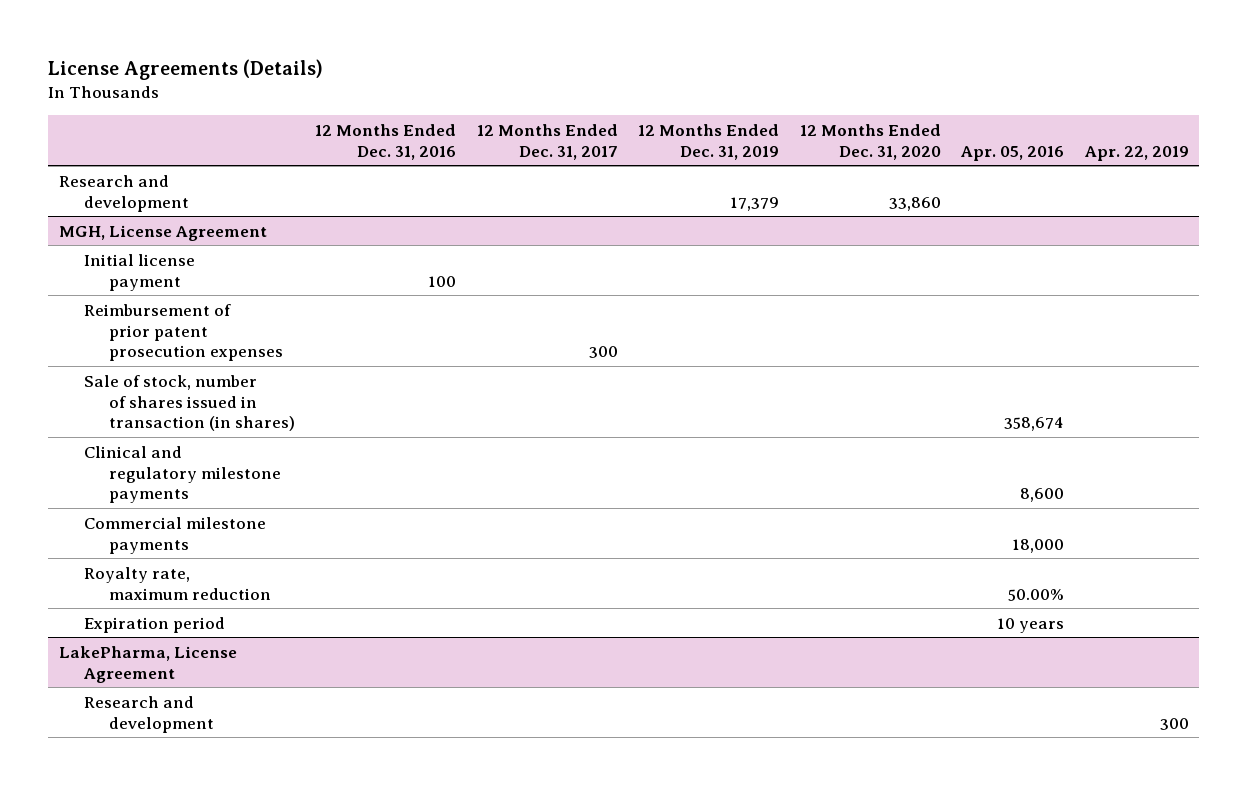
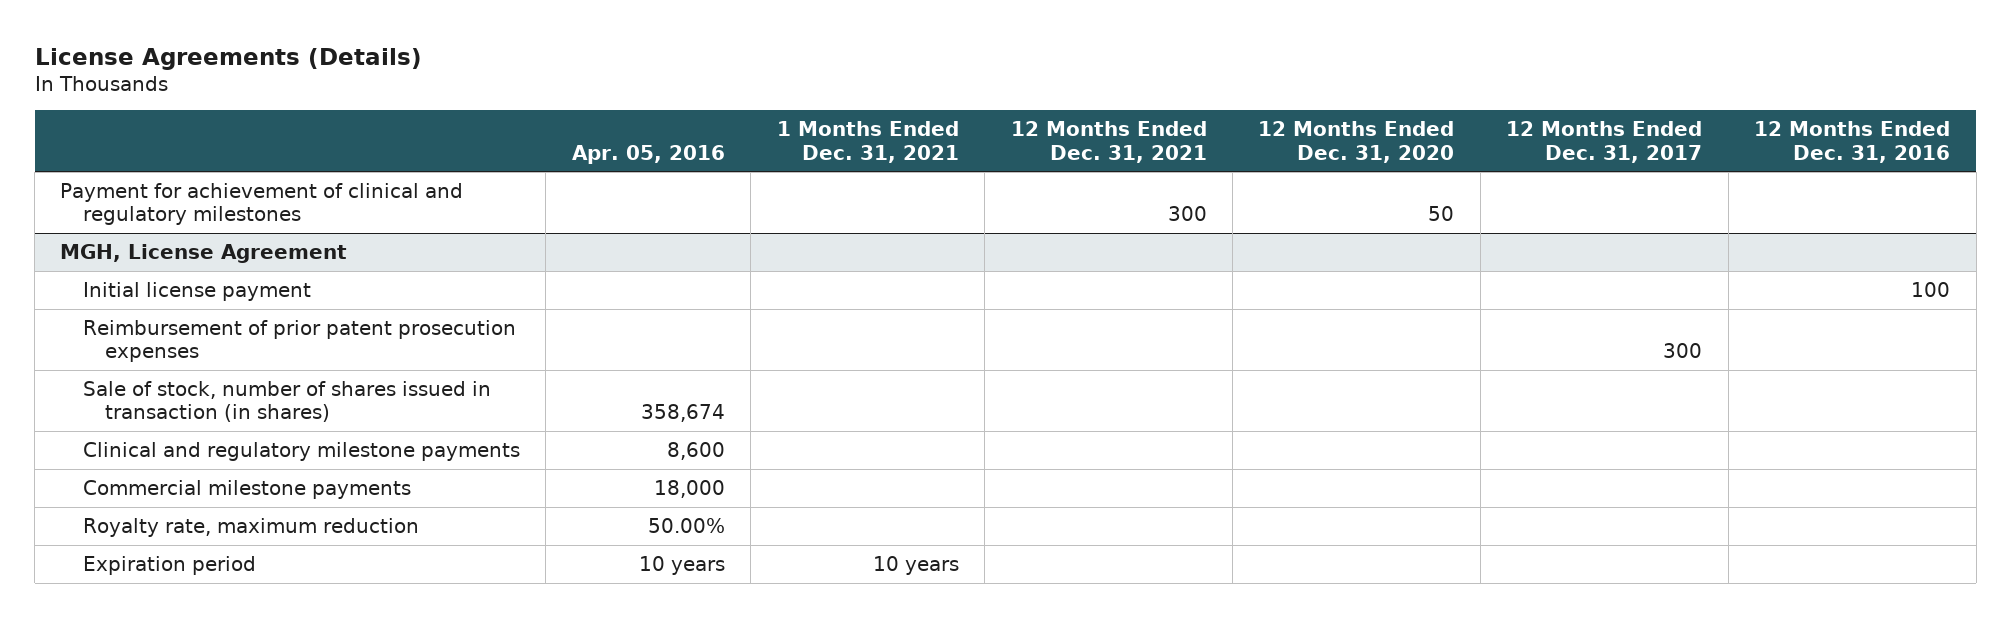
- | 12 Months Ended Dec. 31, 2016 | 12 Months Ended Dec. 31, 2017 | 12 Months Ended Dec. 31, 2019 | 12 Months Ended Dec. 31, 2020 | Apr. 05, 2016 | Apr. 22, 2019
+ | Apr. 05, 2016 | 1 Months Ended Dec. 31, 2021 | 12 Months Ended Dec. 31, 2021 | 12 Months Ended Dec. 31, 2020 | 12 Months Ended Dec. 31, 2017 | 12 Months Ended Dec. 31, 2016
- Research and development | | | 17,379 | 33,860 | |
+ Payment for achievement of clinical and regulatory milestones | | | 300 | 50 | |
- LakePharma, License Agreement
- Research and development | | | | | | 300

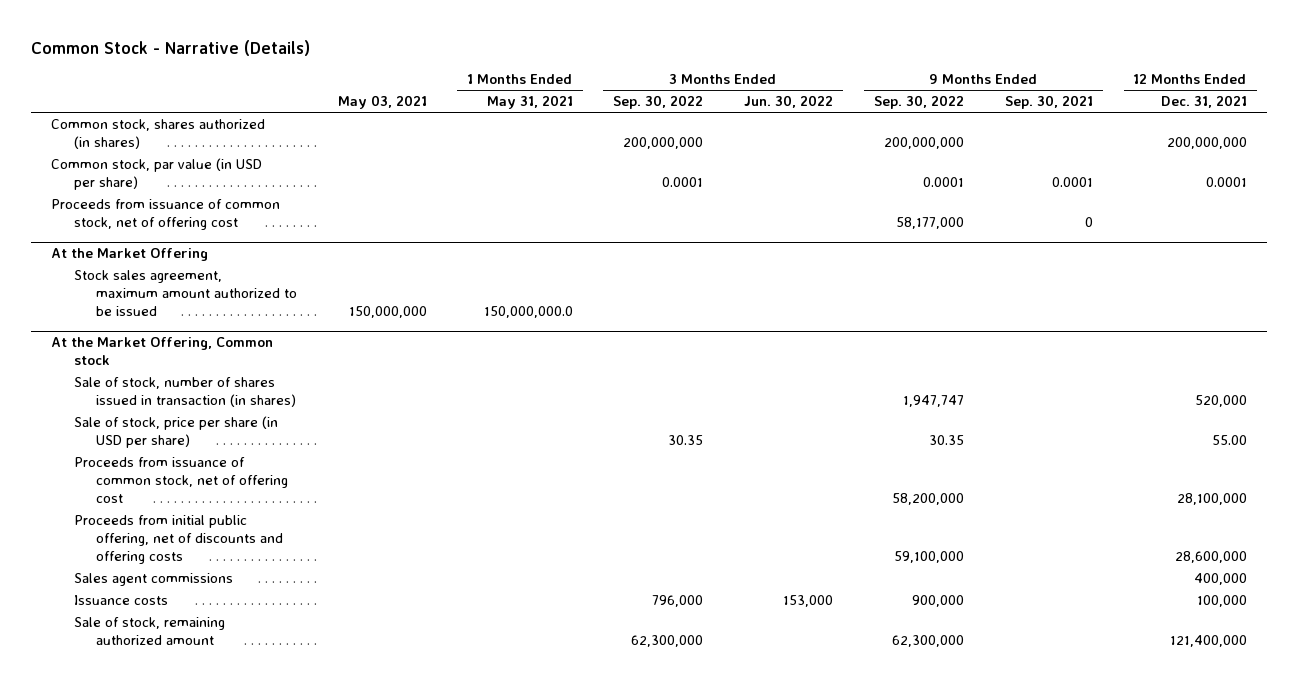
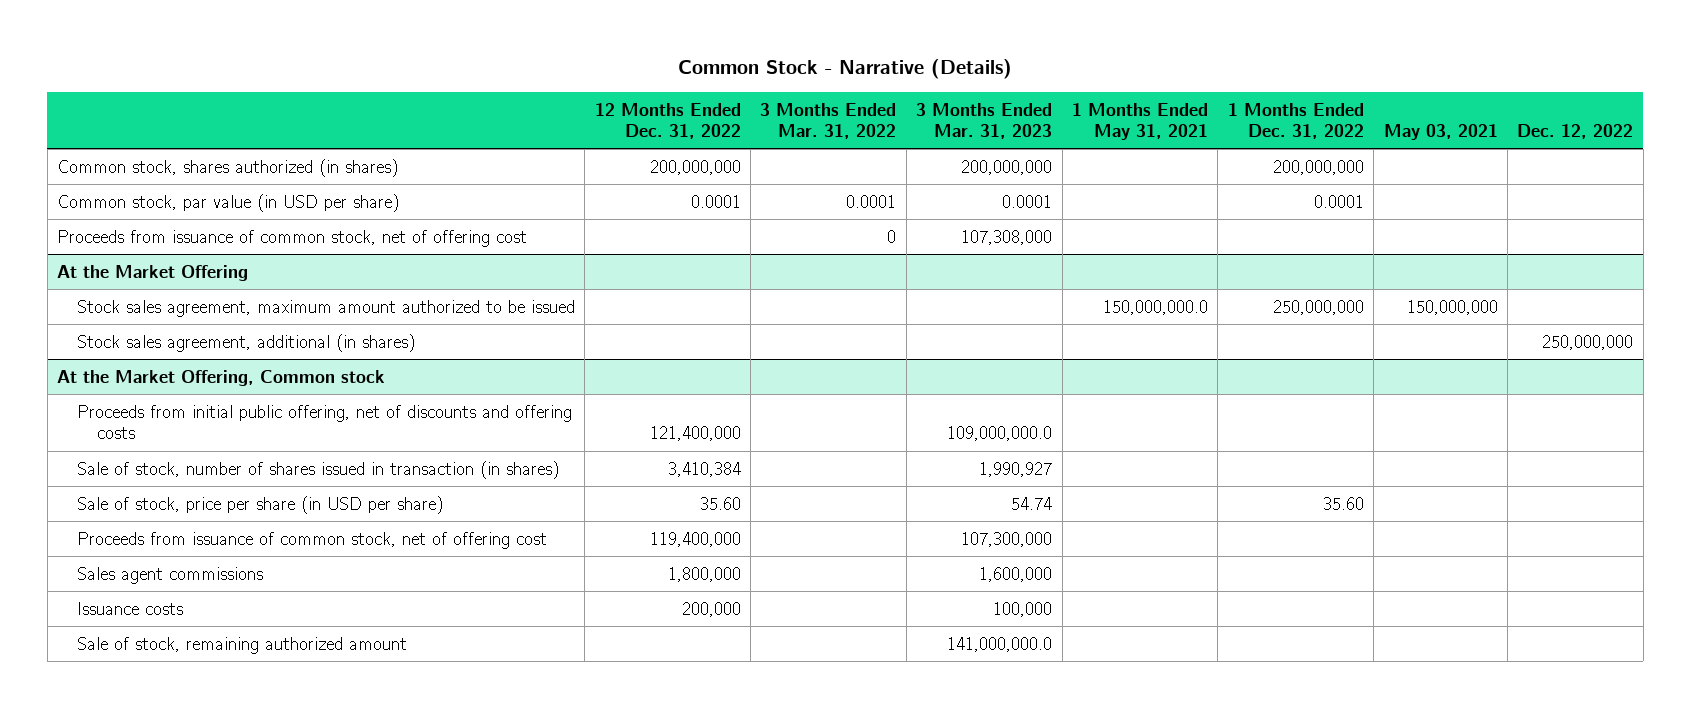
- | May 03, 2021 | 1 Months Ended May 31, 2021 | 3 Months Ended Sep. 30, 2022 | 3 Months Ended Jun. 30, 2022 | 9 Months Ended Sep. 30, 2022 | 9 Months Ended Sep. 30, 2021 | 12 Months Ended Dec. 31, 2021
+ | 12 Months Ended Dec. 31, 2022 | 3 Months Ended Mar. 31, 2022 | 3 Months Ended Mar. 31, 2023 | 1 Months Ended May 31, 2021 | 1 Months Ended Dec. 31, 2022 | May 03, 2021 | Dec. 12, 2022
@ At the Market Offering
+ Stock sales agreement, additional (in shares) | | | | | | | 250,000,000
@ At the Market Offering, Common stock
moved up: Proceeds from initial public offering, net of discounts and offering costs | 121,400,000 | | 109,000,000.0 | | | |

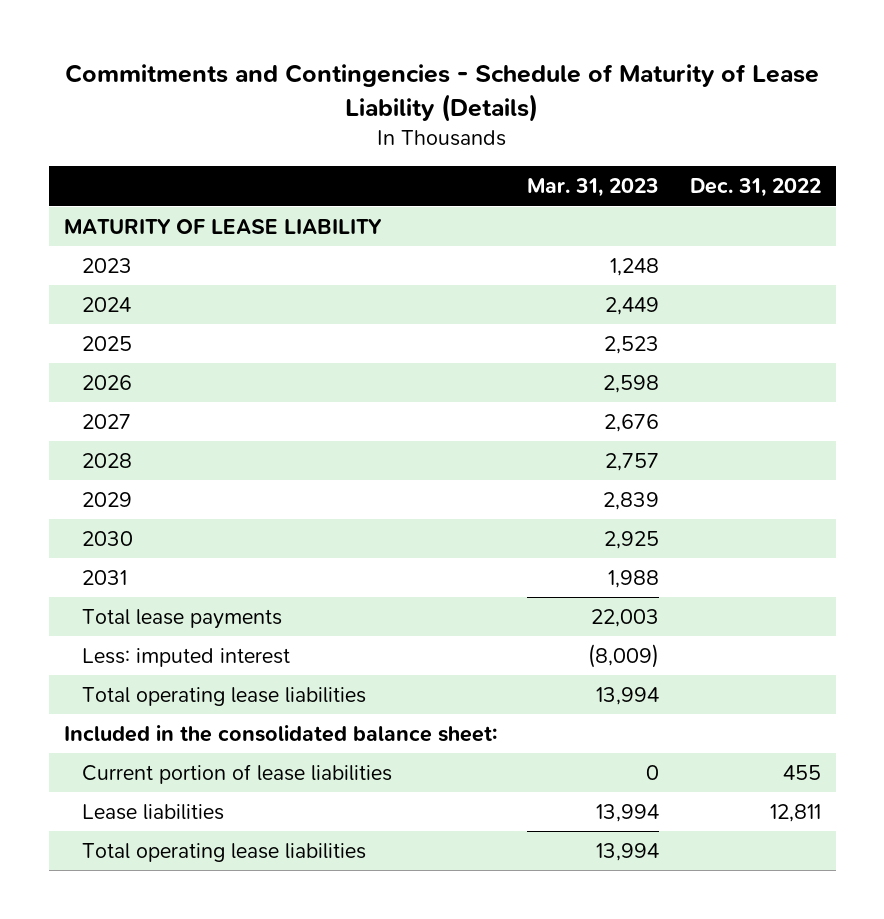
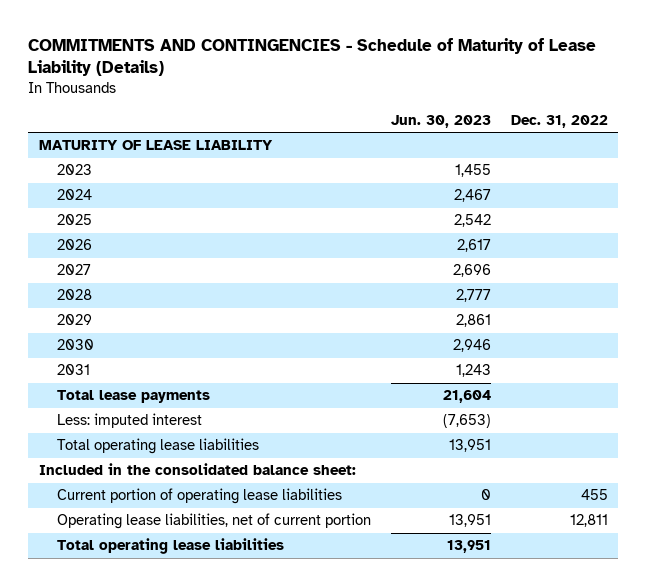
- Commitments and Contingencies - Schedule of Maturity of Lease Liability (Details)
+ COMMITMENTS AND CONTINGENCIES - Schedule of Maturity of Lease Liability (Details)
- | Mar. 31, 2023 | Dec. 31, 2022
+ | Jun. 30, 2023 | Dec. 31, 2022
- Current portion of lease liabilities | 0 | 455
- Lease liabilities | 13,994 | 12,811
+ Current portion of operating lease liabilities | 0 | 455
+ Operating lease liabilities, net of current portion | 13,951 | 12,811

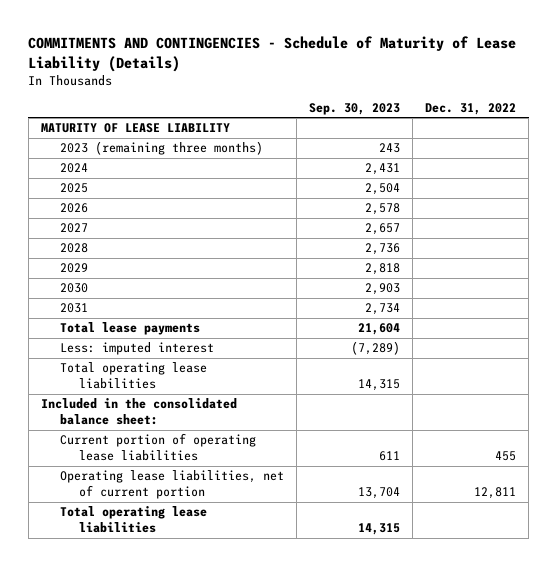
- | Jun. 30, 2023 | Dec. 31, 2022
+ | Sep. 30, 2023 | Dec. 31, 2022
- 2023 | 1,455 |
+ 2023 (remaining three months) | 243 |

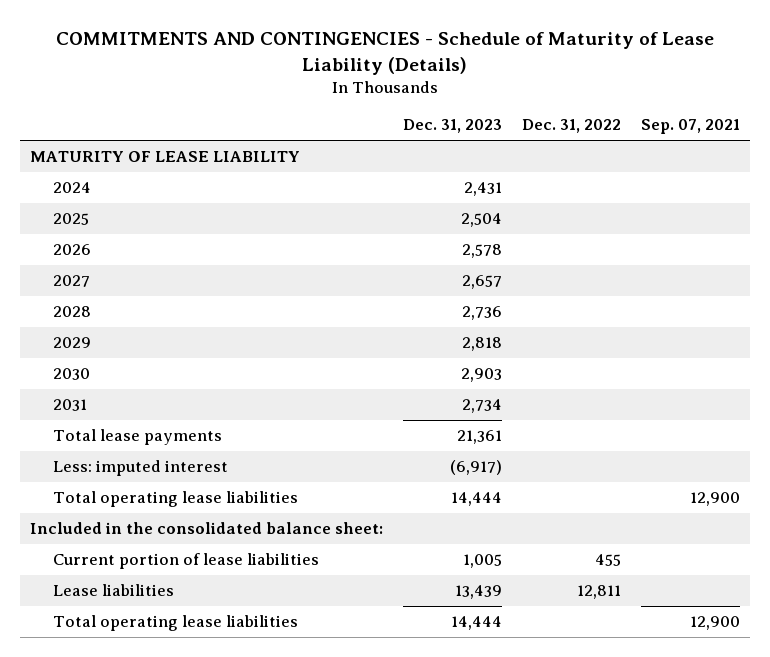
- | Sep. 30, 2023 | Dec. 31, 2022
+ | Dec. 31, 2023 | Dec. 31, 2022 | Sep. 07, 2021
- 2023 (remaining three months) | 243 |
- Current portion of operating lease liabilities | 611 | 455
- Operating lease liabilities, net of current portion | 13,704 | 12,811
+ Current portion of lease liabilities | 1,005 | 455 |
+ Lease liabilities | 13,439 | 12,811 |

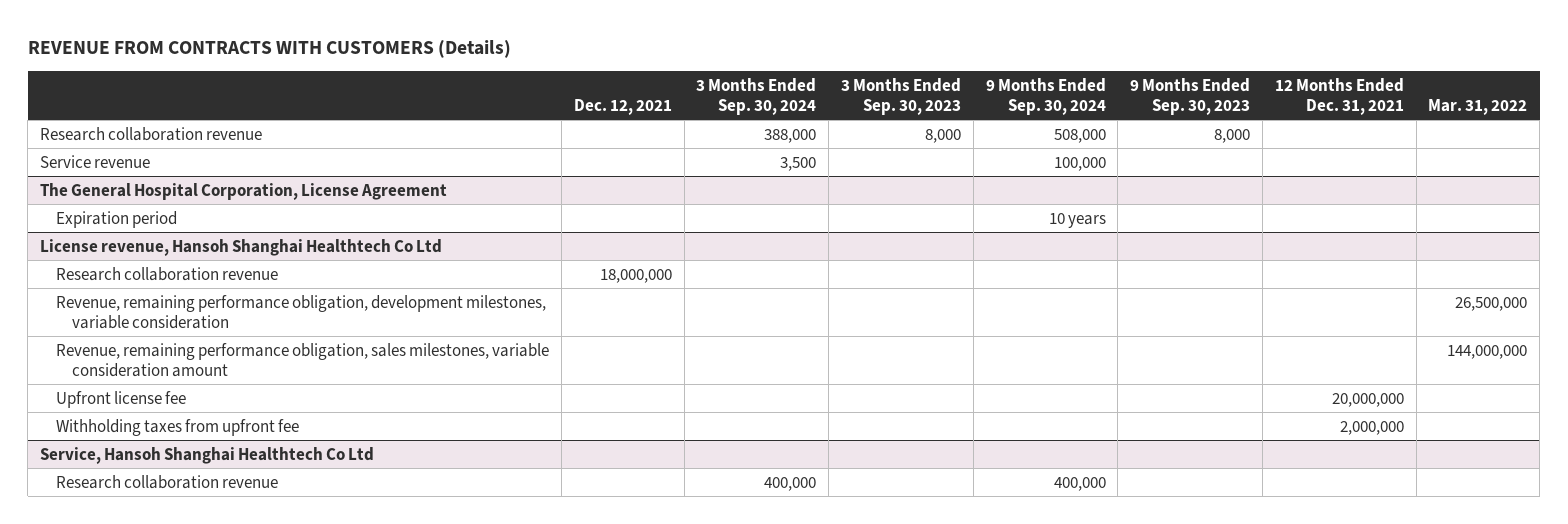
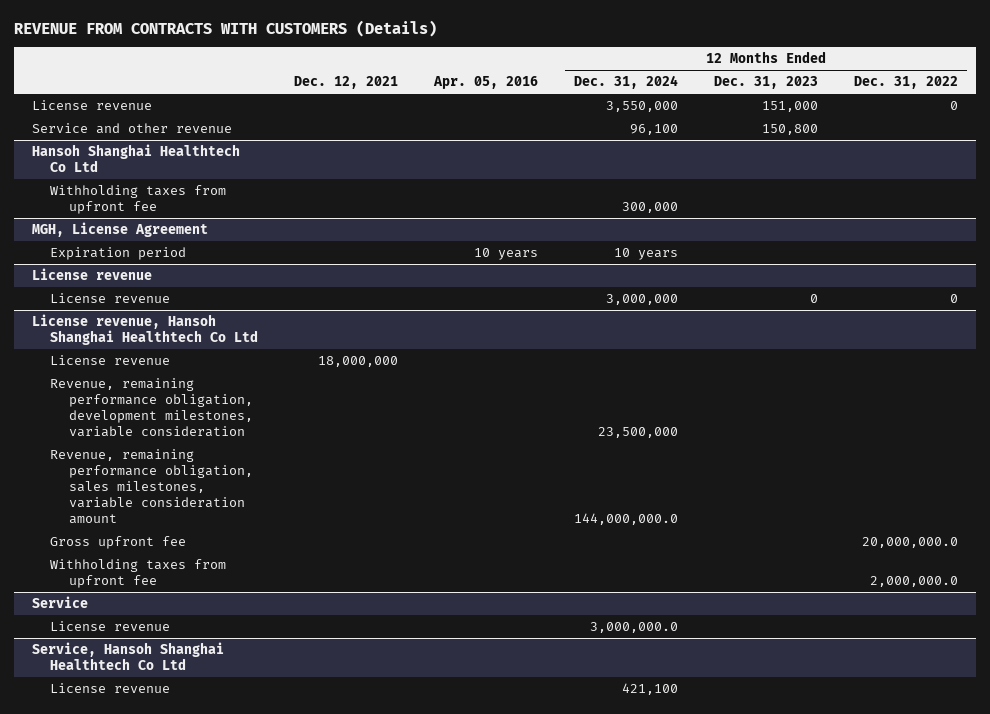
- | Dec. 12, 2021 | 3 Months Ended Sep. 30, 2024 | 3 Months Ended Sep. 30, 2023 | 9 Months Ended Sep. 30, 2024 | 9 Months Ended Sep. 30, 2023 | 12 Months Ended Dec. 31, 2021 | Mar. 31, 2022
+ | Dec. 12, 2021 | Apr. 05, 2016 | 12 Months Ended Dec. 31, 2024 | 12 Months Ended Dec. 31, 2023 | 12 Months Ended Dec. 31, 2022
- Research collaboration revenue | | 388,000 | 8,000 | 508,000 | 8,000 | |
- Service revenue | | 3,500 | | 100,000 | | |
- The General Hospital Corporation, License Agreement
- Expiration period | | | | 10 years | | |
+ License revenue | | | 3,550,000 | 151,000 | 0
+ Service and other revenue | | | 96,100 | 150,800 |
+ Hansoh Shanghai Healthtech Co Ltd
+ Withholding taxes from upfront fee | | | 300,000 | |
+ MGH, License Agreement
+ Expiration period | | 10 years | 10 years | |
+ License revenue
+ License revenue | | | 3,000,000 | 0 | 0
@ License revenue, Hansoh Shanghai Healthtech Co Ltd
- Research collaboration revenue | 18,000,000 | | | | | |
+ License revenue | 18,000,000 | | | |
- Upfront license fee | | | | | | 20,000,000 |
+ Gross upfront fee | | | | | 20,000,000.0
+ Service
+ License revenue | | | 3,000,000.0 | |
@ Service, Hansoh Shanghai Healthtech Co Ltd
- Research collaboration revenue | | 400,000 | | 400,000 | | |
+ License revenue | | | 421,100 | |

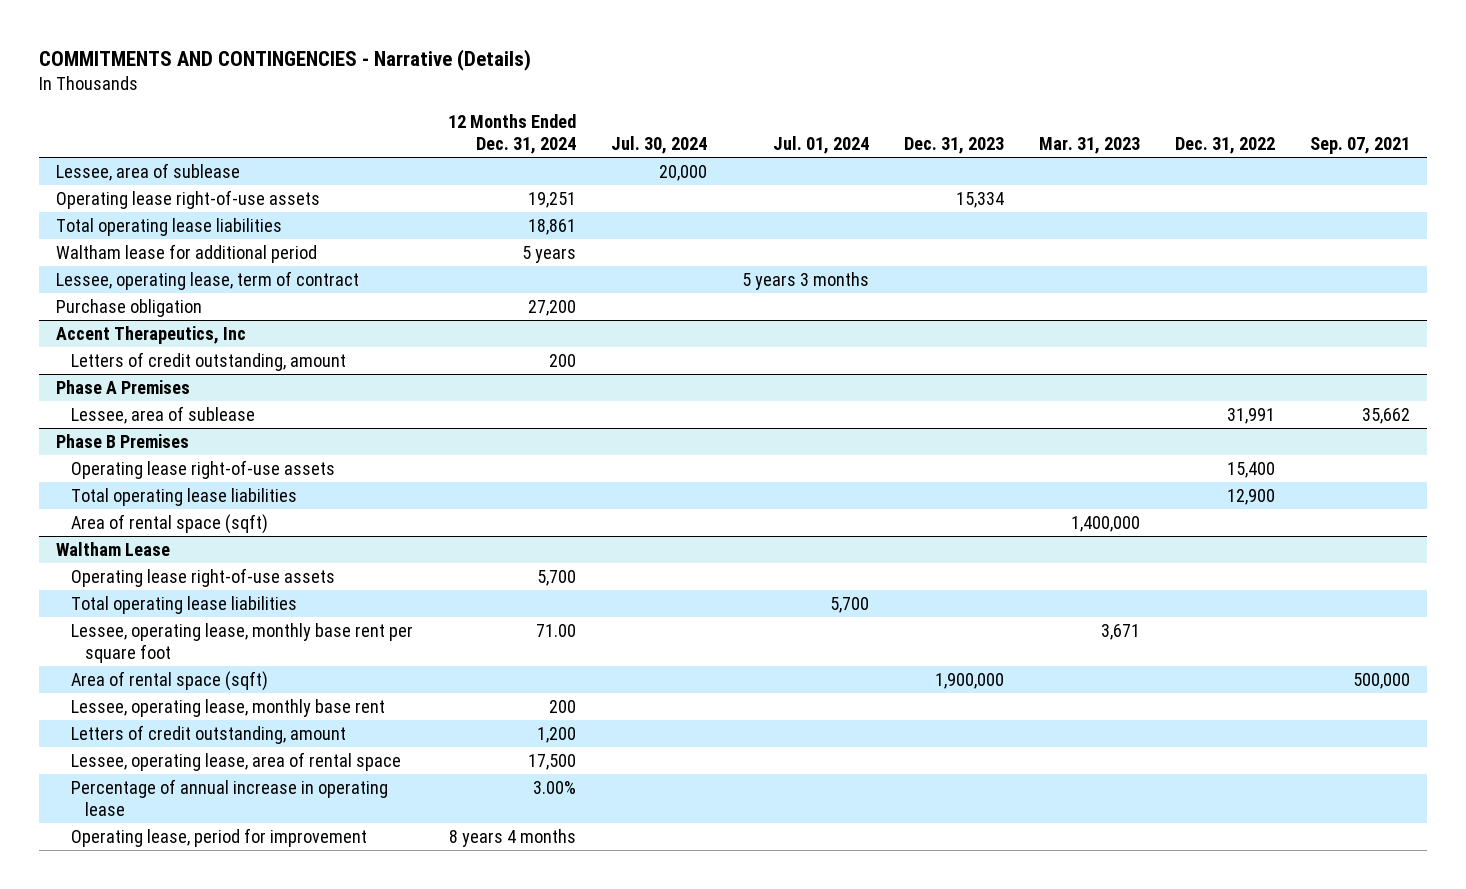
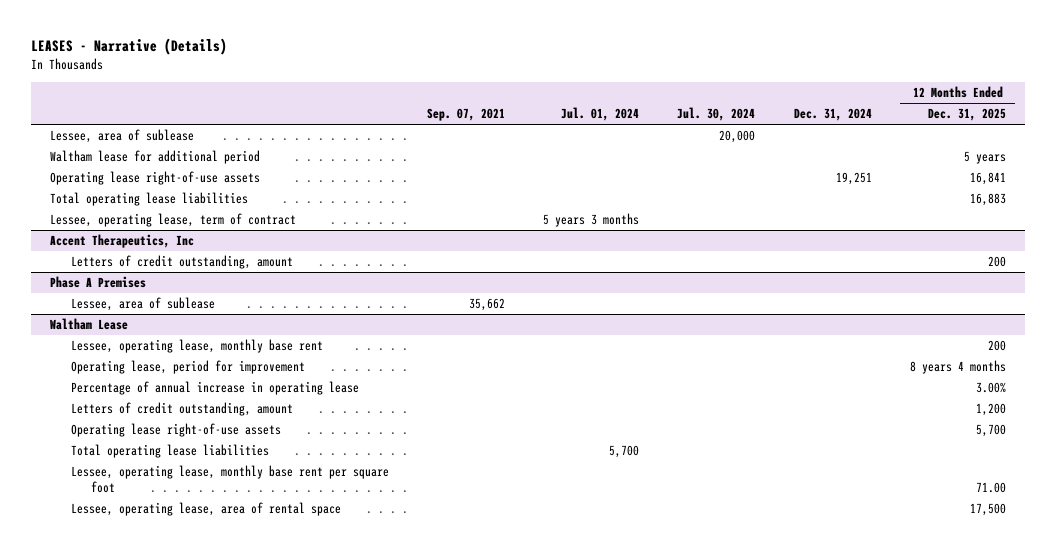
- COMMITMENTS AND CONTINGENCIES - Narrative (Details)
+ LEASES - Narrative (Details)
- | 12 Months Ended Dec. 31, 2024 | Jul. 30, 2024 | Jul. 01, 2024 | Dec. 31, 2023 | Mar. 31, 2023 | Dec. 31, 2022 | Sep. 07, 2021
+ | Sep. 07, 2021 | Jul. 01, 2024 | Jul. 30, 2024 | Dec. 31, 2024 | 12 Months Ended Dec. 31, 2025
moved up: Waltham lease for additional period | | | | | 5 years
- Purchase obligation | 27,200 | | | | | |
- Phase B Premises
- Operating lease right-of-use assets | | | | | | 15,400 |
- Total operating lease liabilities | | | | | | 12,900 |
- Area of rental space (sqft) | | | | | 1,400,000 | |
@ Waltham Lease
moved up: Lessee, operating lease, monthly base rent | | | | | 200
moved up: Operating lease, period for improvement | | | | | 8 years 4 months
moved up: Percentage of annual increase in operating lease | | | | | 3.00%
moved up: Letters of credit outstanding, amount | | | | | 1,200
- Area of rental space (sqft) | | | | 1,900,000 | | | 500,000

